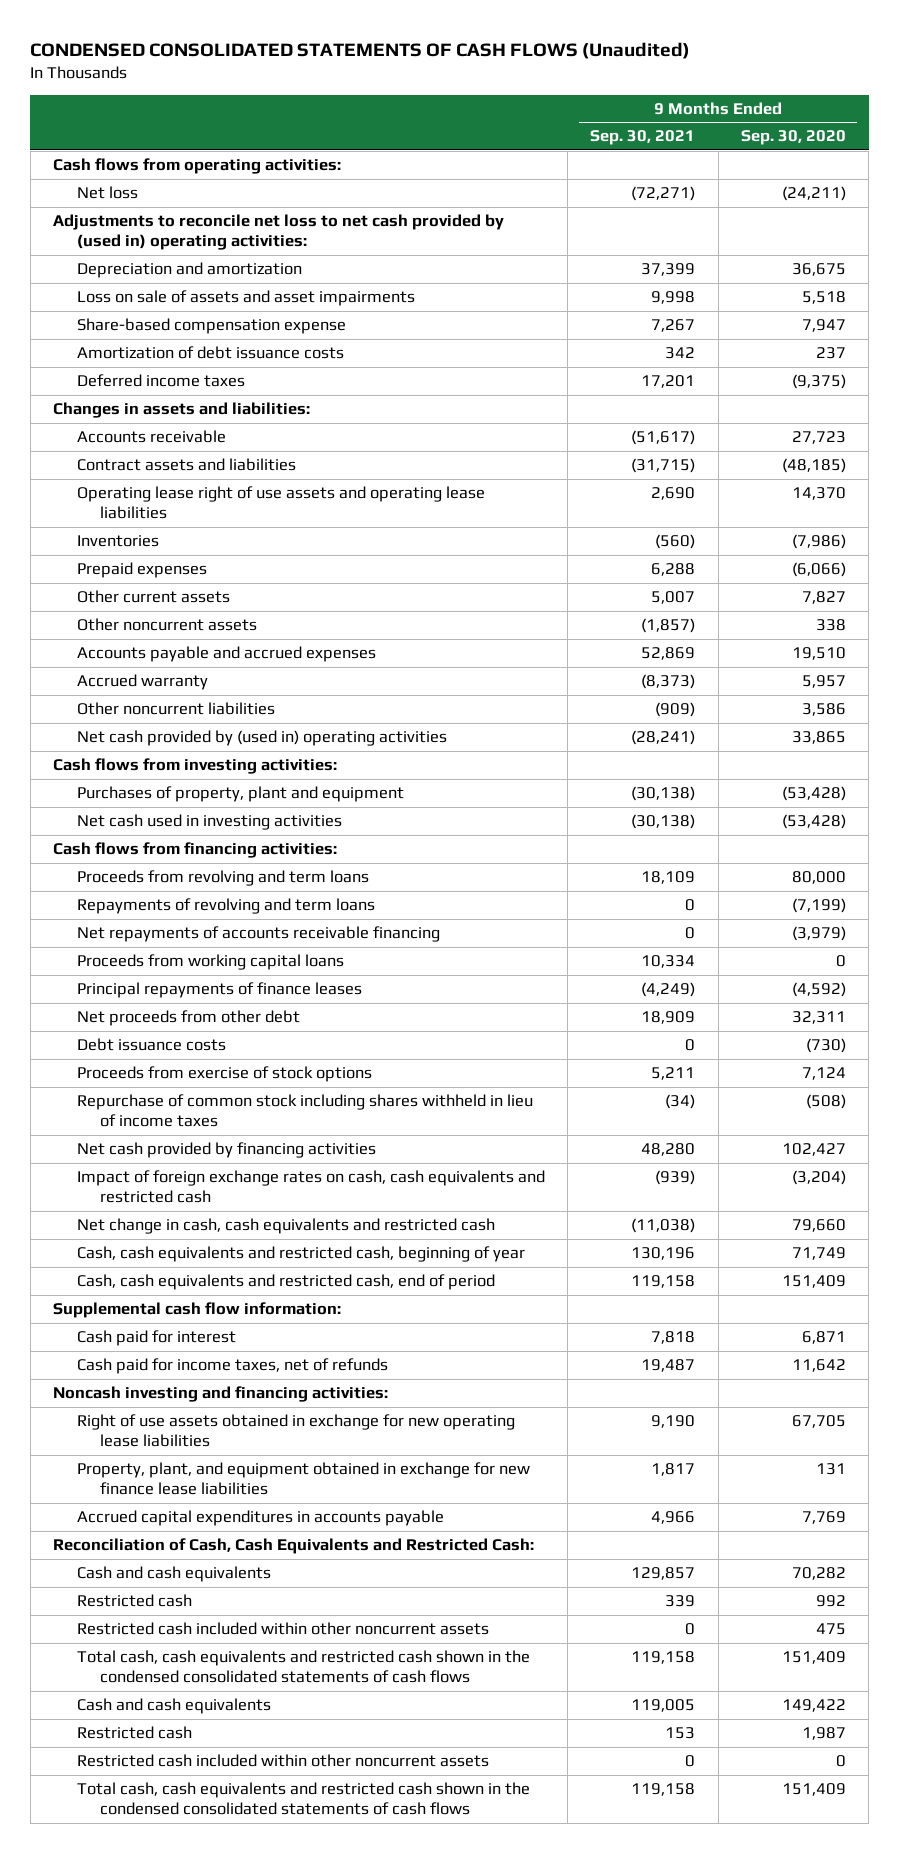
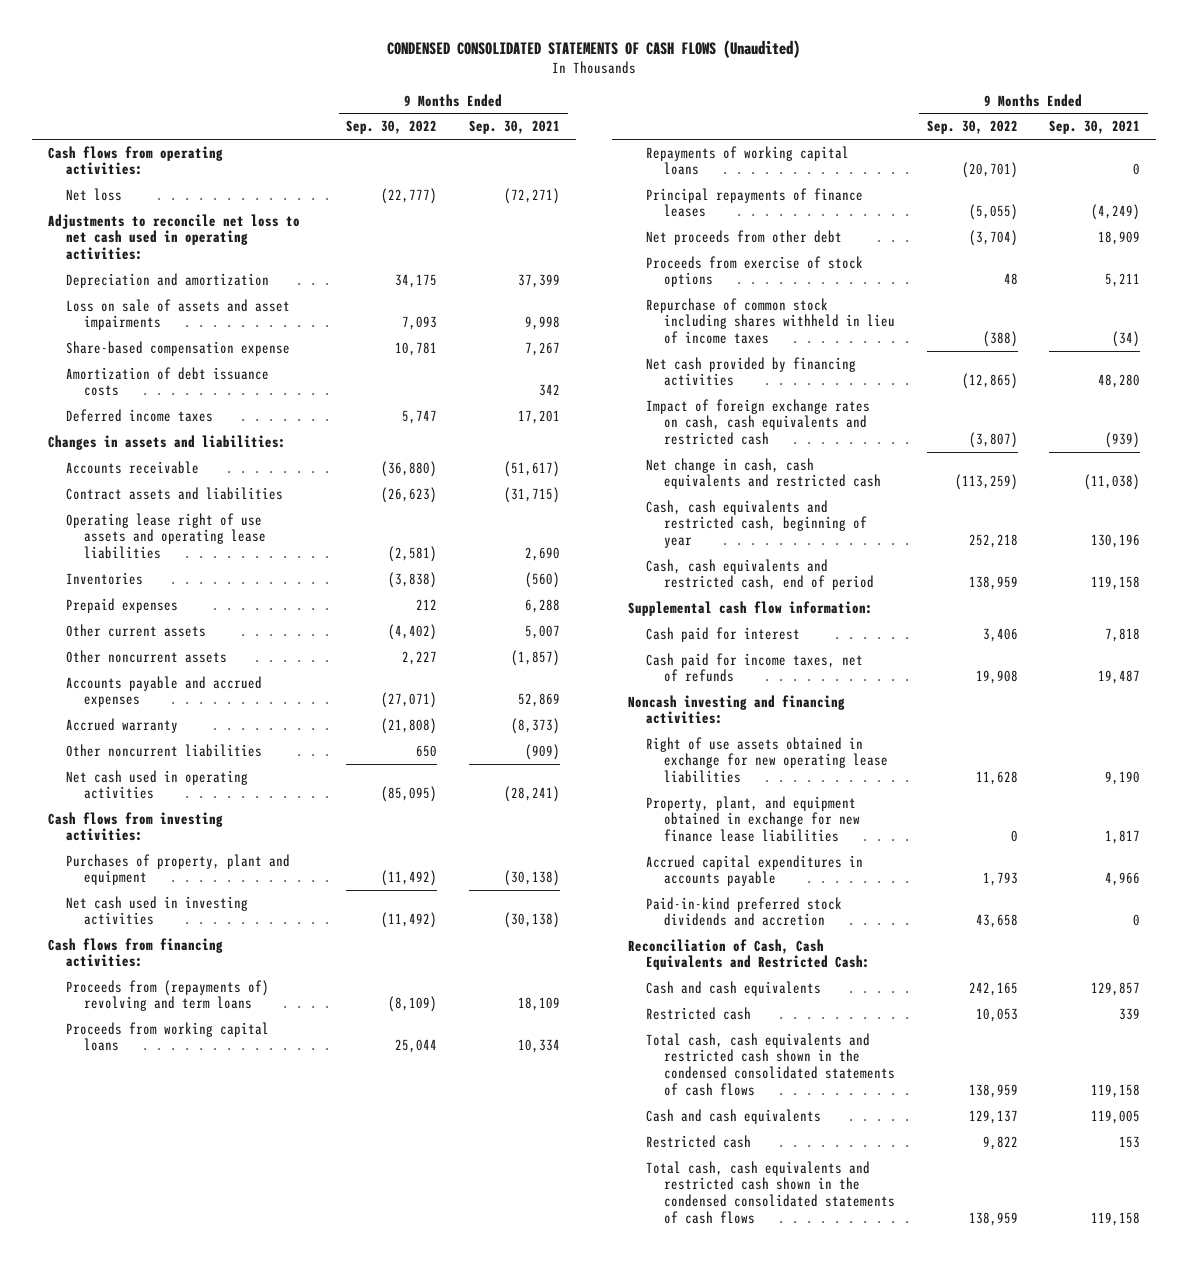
- | 9 Months Ended Sep. 30, 2021 | 9 Months Ended Sep. 30, 2020
+ | 9 Months Ended Sep. 30, 2022 | 9 Months Ended Sep. 30, 2021
- Adjustments to reconcile net loss to net cash provided by (used in) operating activities:
+ Adjustments to reconcile net loss to net cash used in operating activities:
- Net cash provided by (used in) operating activities | (28,241) | 33,865
+ Net cash used in operating activities | (85,095) | (28,241)
- Proceeds from revolving and term loans | 18,109 | 80,000
- Repayments of revolving and term loans | 0 | (7,199)
- Net repayments of accounts receivable financing | 0 | (3,979)
+ Proceeds from (repayments of) revolving and term loans | (8,109) | 18,109
+ Repayments of working capital loans | (20,701) | 0
- Debt issuance costs | 0 | (730)
+ Paid-in-kind preferred stock dividends and accretion | 43,658 | 0
- Restricted cash included within other noncurrent assets | 0 | 475
- Restricted cash included within other noncurrent assets | 0 | 0

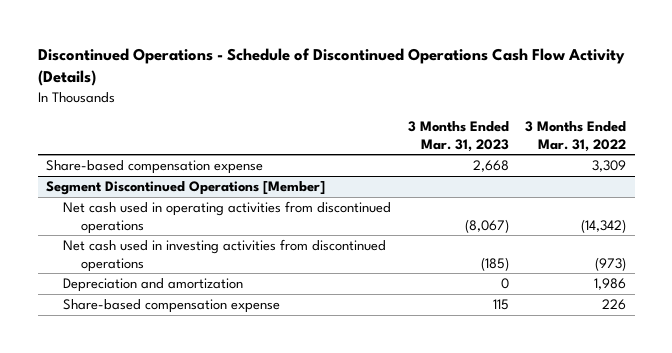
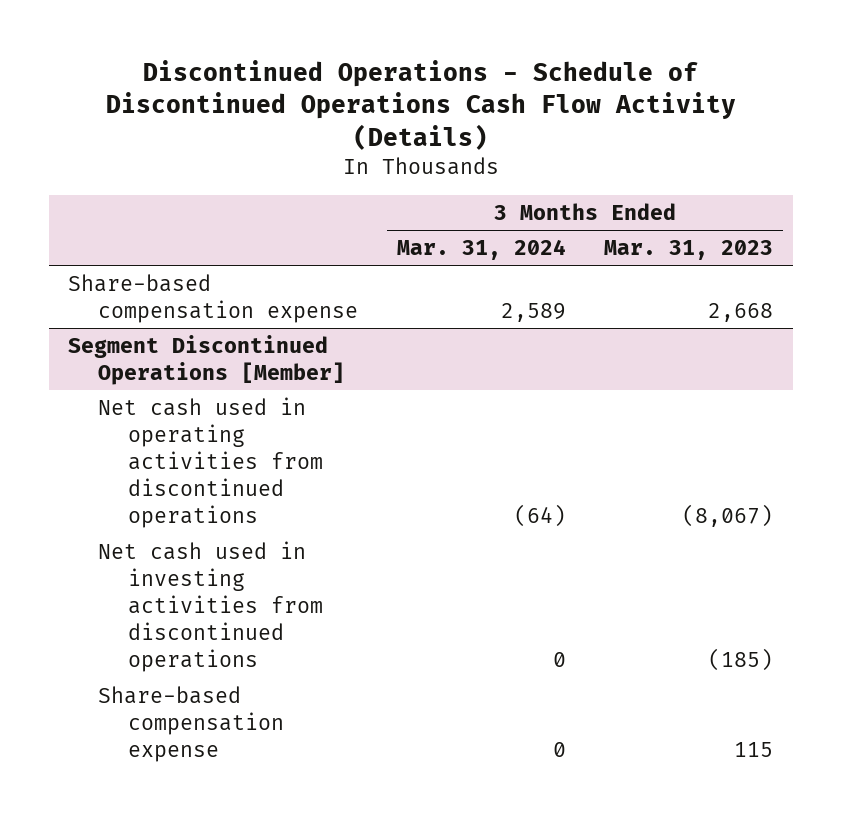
- | 3 Months Ended Mar. 31, 2023 | 3 Months Ended Mar. 31, 2022
+ | 3 Months Ended Mar. 31, 2024 | 3 Months Ended Mar. 31, 2023
@ Segment Discontinued Operations [Member]
- Depreciation and amortization | 0 | 1,986

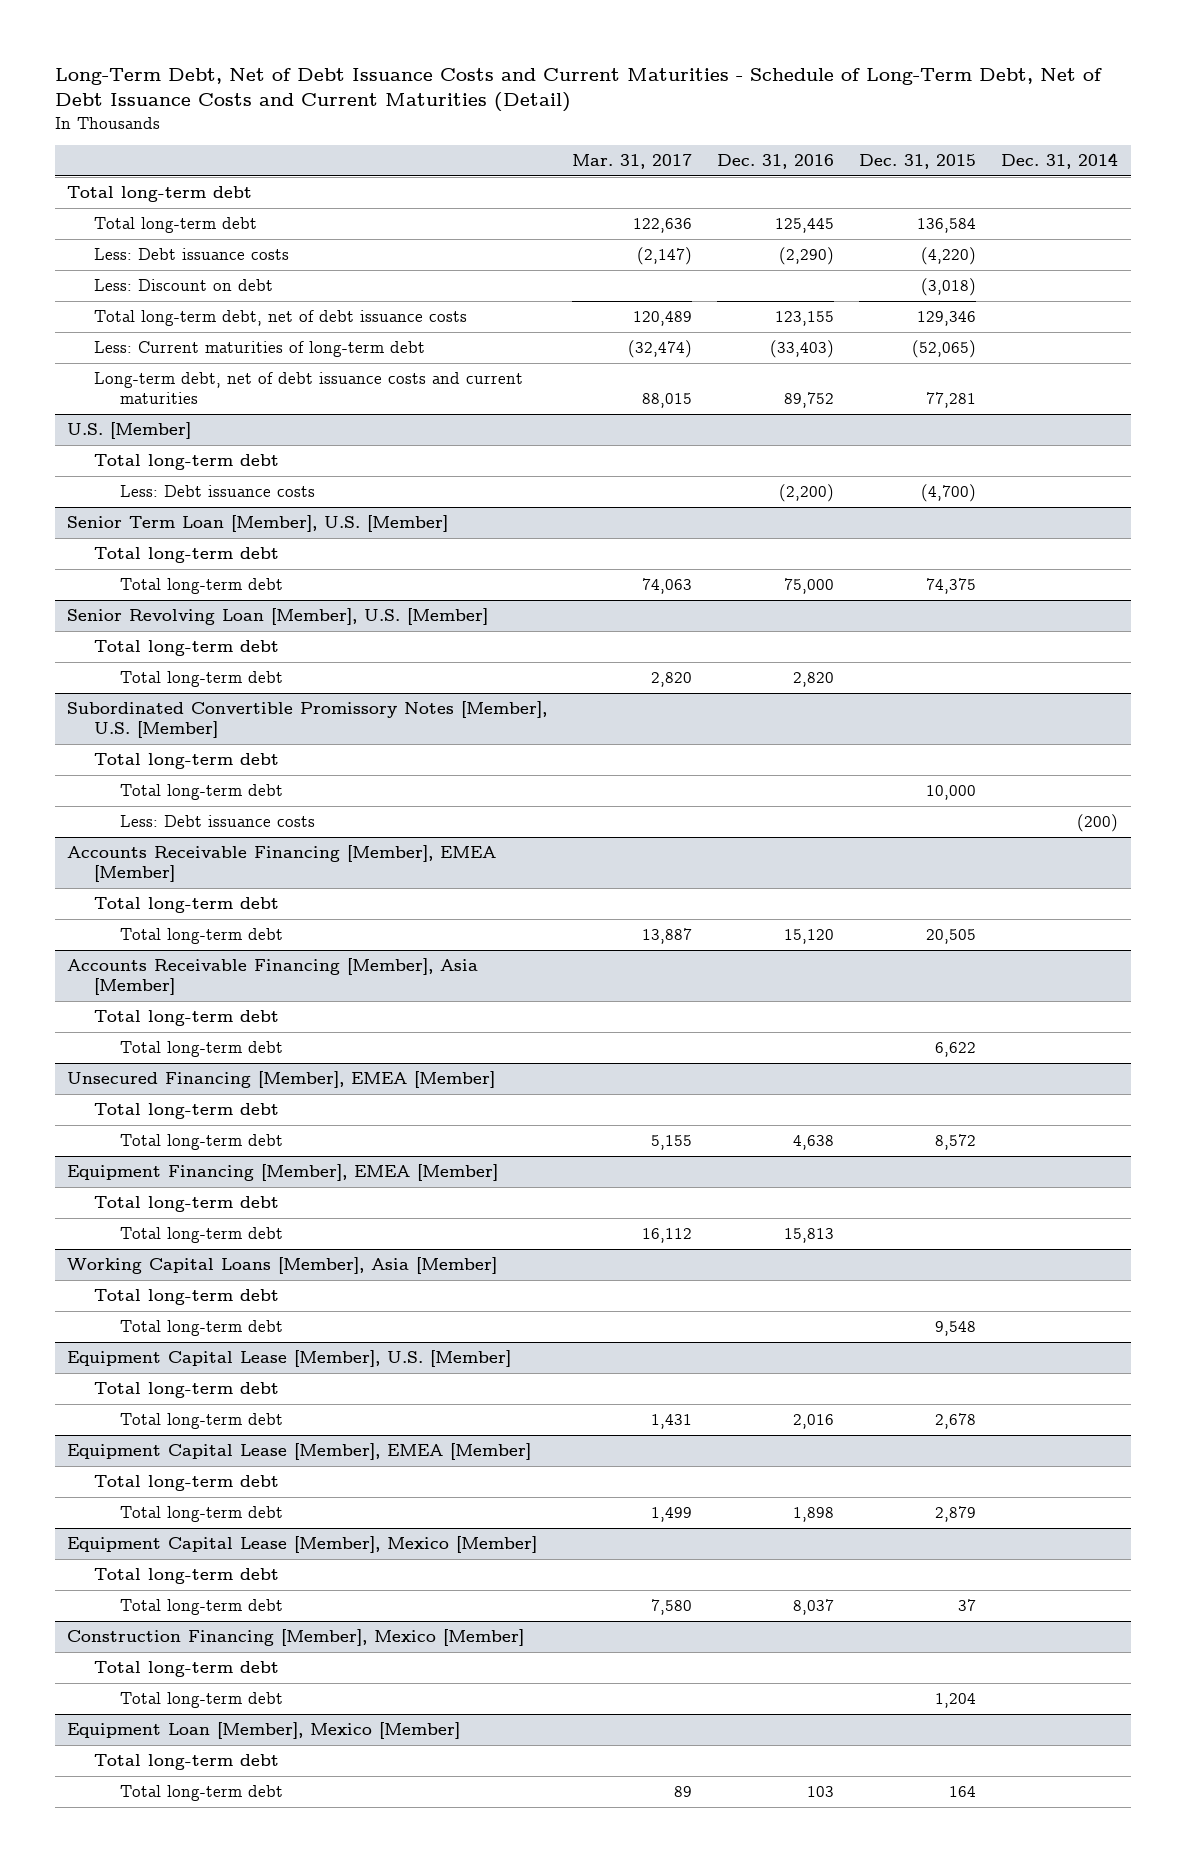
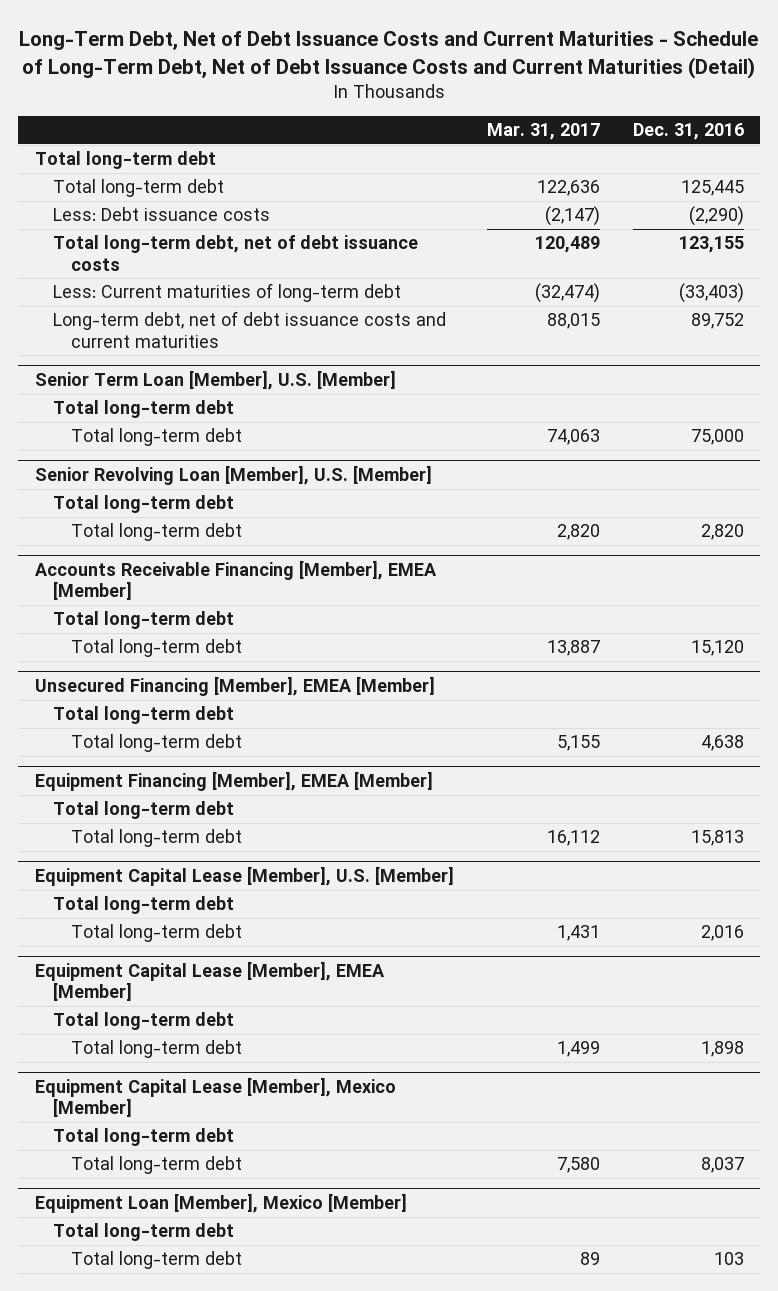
- | Mar. 31, 2017 | Dec. 31, 2016 | Dec. 31, 2015 | Dec. 31, 2014
+ | Mar. 31, 2017 | Dec. 31, 2016
- Less: Discount on debt | | | (3,018) |
- U.S. [Member]
- Total long-term debt
- Less: Debt issuance costs | | (2,200) | (4,700) |
- Subordinated Convertible Promissory Notes [Member], U.S. [Member]
- Total long-term debt
- Total long-term debt | | | 10,000 |
- Less: Debt issuance costs | | | | (200)
- Accounts Receivable Financing [Member], Asia [Member]
- Total long-term debt
- Total long-term debt | | | 6,622 |
- Working Capital Loans [Member], Asia [Member]
- Total long-term debt
- Total long-term debt | | | 9,548 |
- Construction Financing [Member], Mexico [Member]
- Total long-term debt
- Total long-term debt | | | 1,204 |

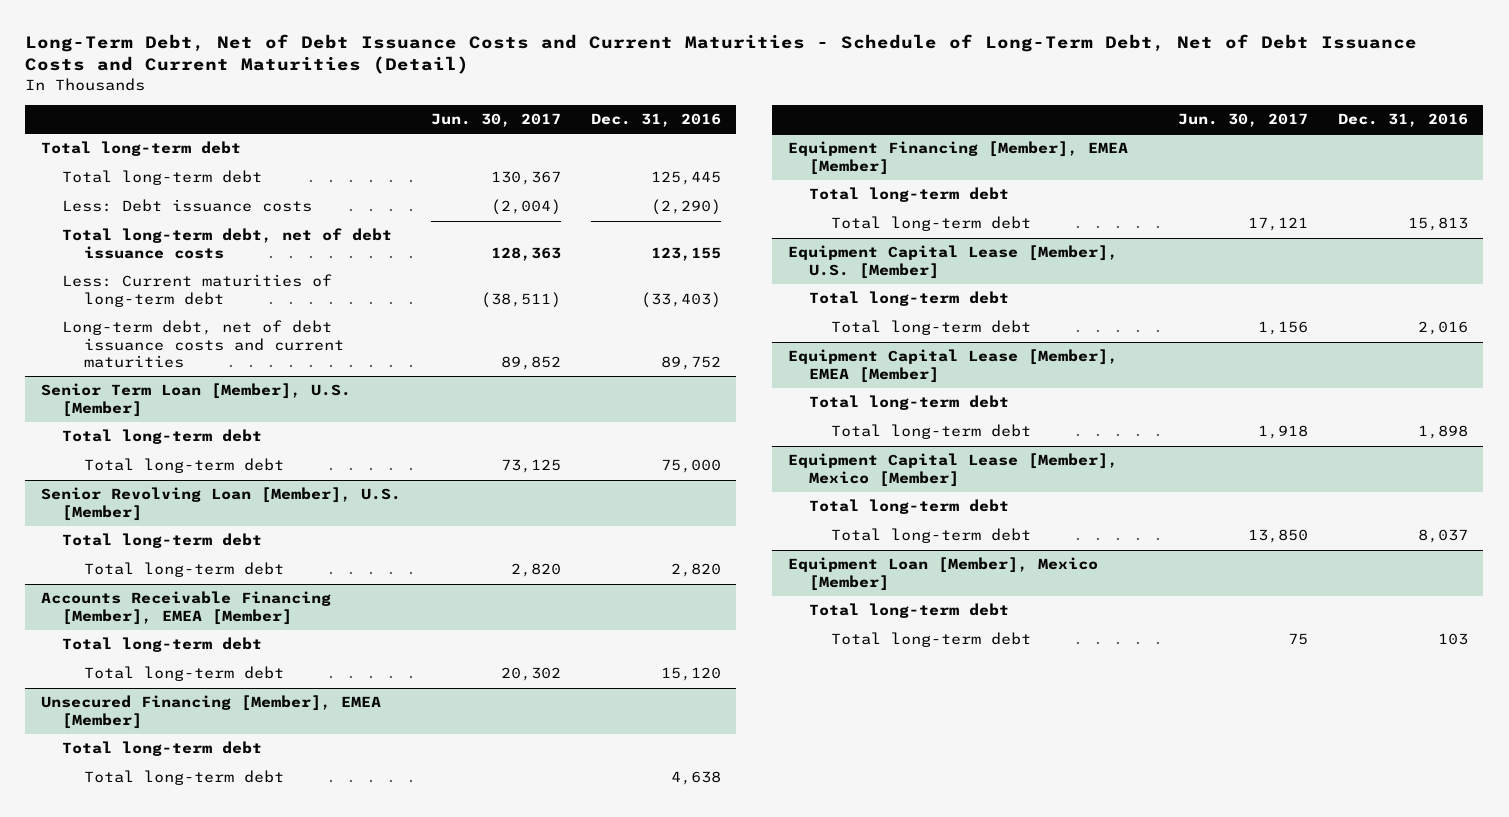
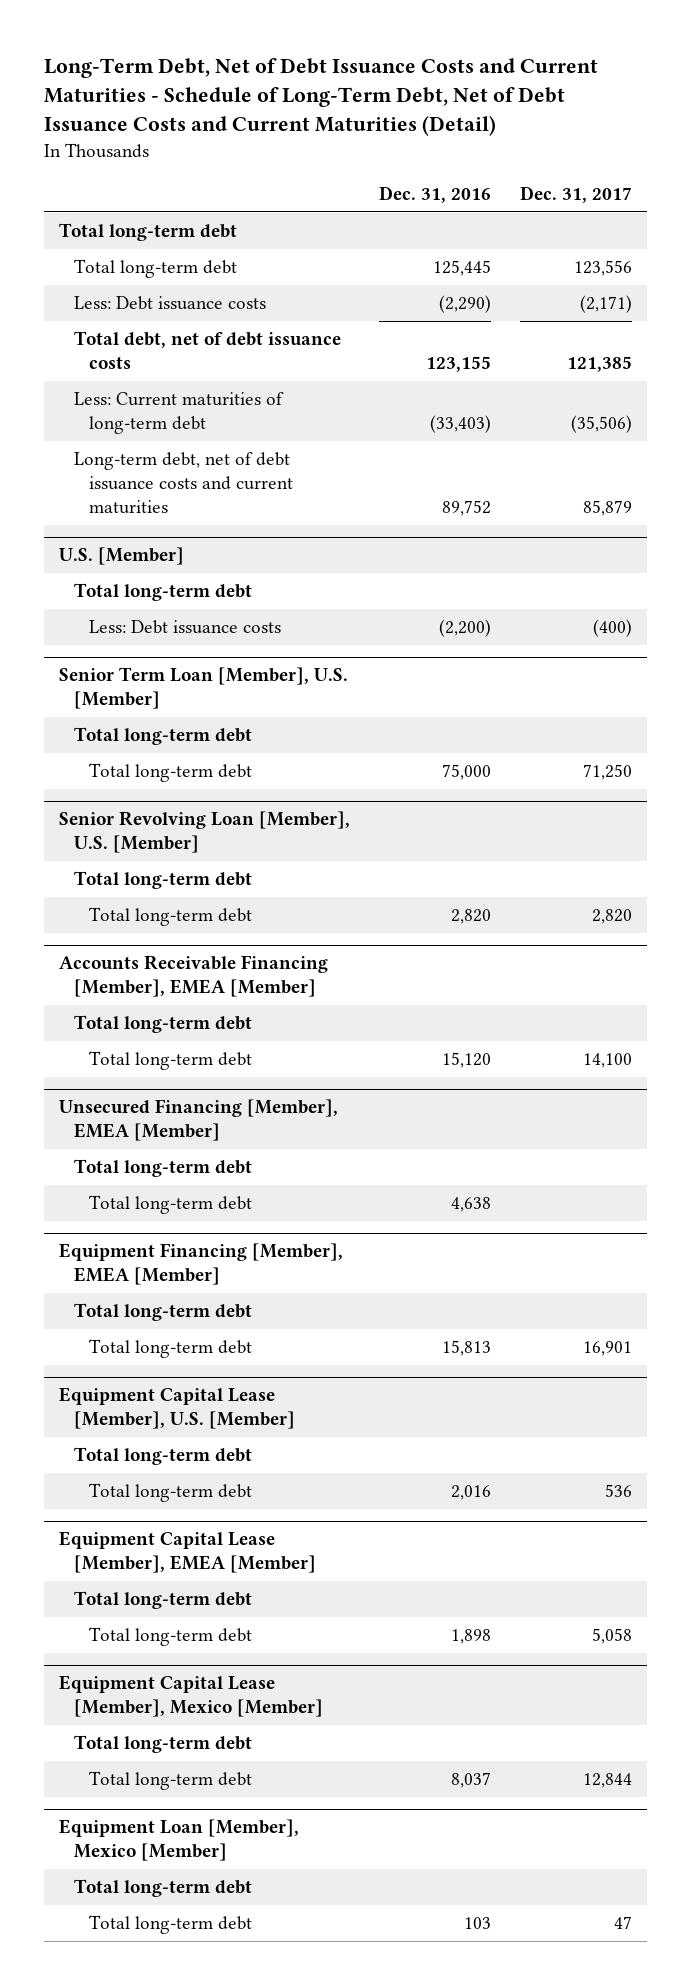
- | Jun. 30, 2017 | Dec. 31, 2016
+ | Dec. 31, 2016 | Dec. 31, 2017
- Total long-term debt, net of debt issuance costs | 128,363 | 123,155
+ Total debt, net of debt issuance costs | 123,155 | 121,385
+ U.S. [Member]
+ Total long-term debt
+ Less: Debt issuance costs | (2,200) | (400)

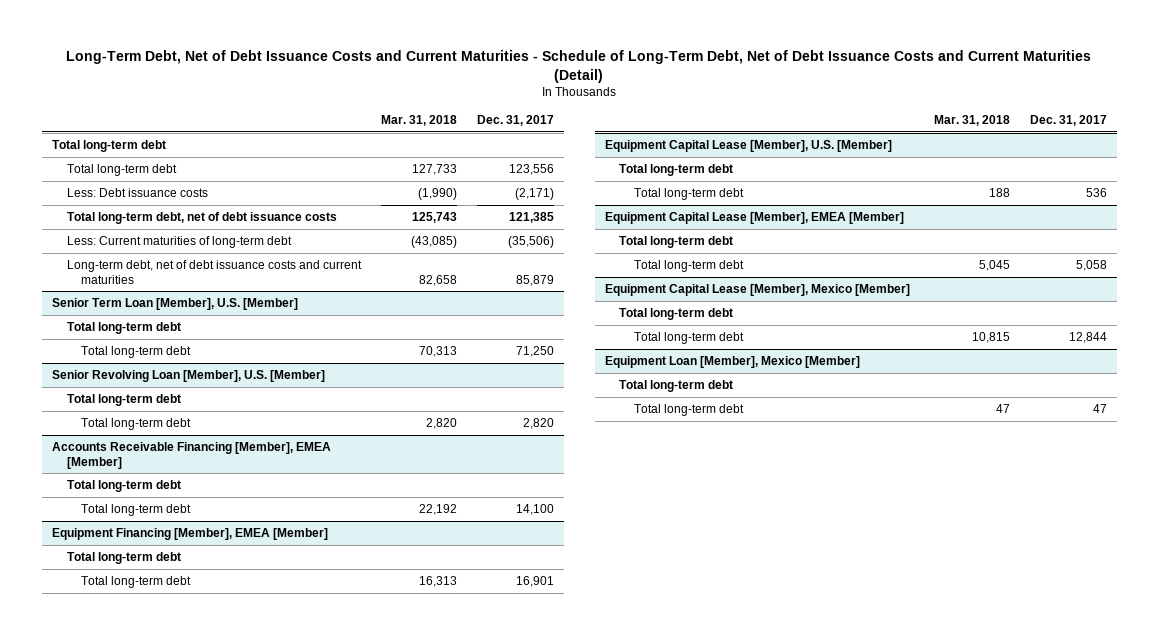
- | Dec. 31, 2016 | Dec. 31, 2017
+ | Mar. 31, 2018 | Dec. 31, 2017
- Total debt, net of debt issuance costs | 123,155 | 121,385
+ Total long-term debt, net of debt issuance costs | 125,743 | 121,385
- U.S. [Member]
- Total long-term debt
- Less: Debt issuance costs | (2,200) | (400)
- Unsecured Financing [Member], EMEA [Member]
- Total long-term debt
- Total long-term debt | 4,638 |

